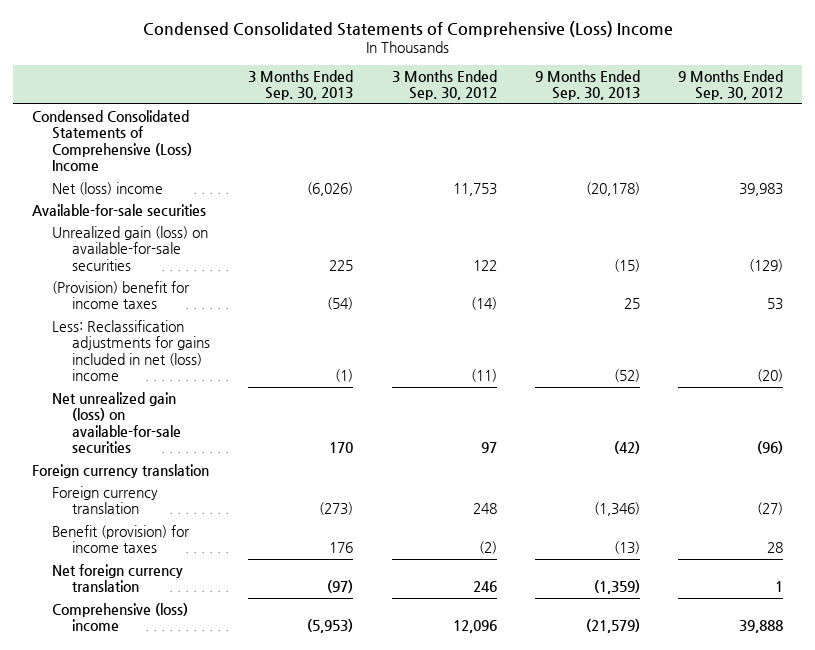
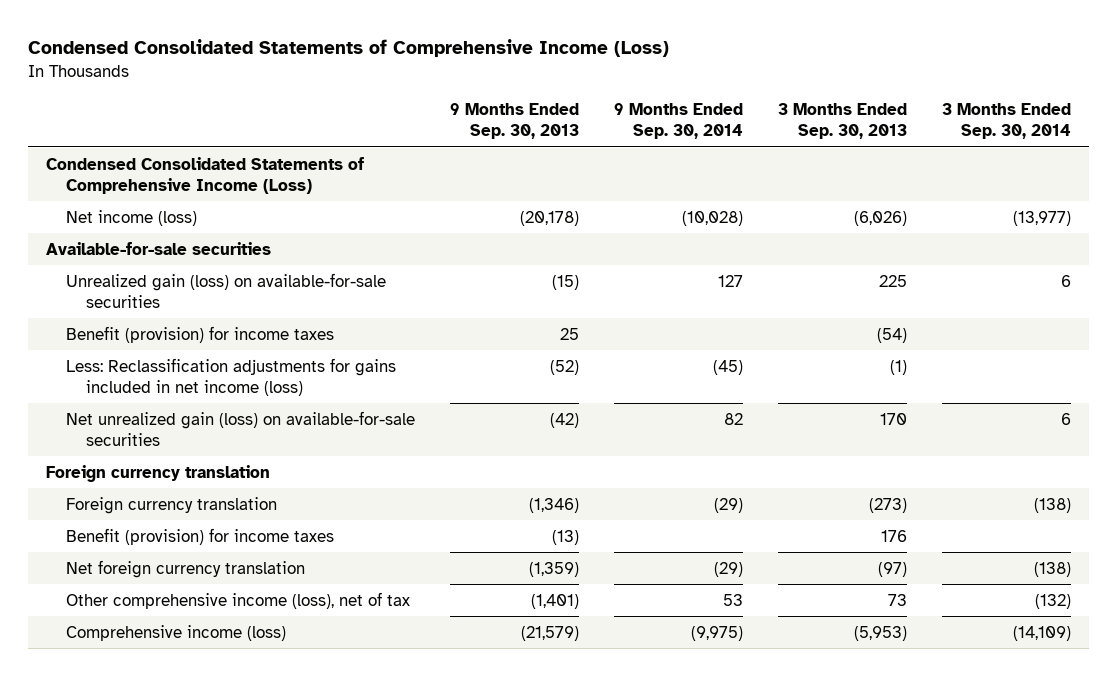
- Condensed Consolidated Statements of Comprehensive (Loss) Income
+ Condensed Consolidated Statements of Comprehensive Income (Loss)
- | 3 Months Ended Sep. 30, 2013 | 3 Months Ended Sep. 30, 2012 | 9 Months Ended Sep. 30, 2013 | 9 Months Ended Sep. 30, 2012
+ | 9 Months Ended Sep. 30, 2013 | 9 Months Ended Sep. 30, 2014 | 3 Months Ended Sep. 30, 2013 | 3 Months Ended Sep. 30, 2014
- Condensed Consolidated Statements of Comprehensive (Loss) Income
- Net (loss) income | (6,026) | 11,753 | (20,178) | 39,983
+ Condensed Consolidated Statements of Comprehensive Income (Loss)
+ Net income (loss) | (20,178) | (10,028) | (6,026) | (13,977)
- (Provision) benefit for income taxes | (54) | (14) | 25 | 53
- Less: Reclassification adjustments for gains included in net (loss) income | (1) | (11) | (52) | (20)
+ Benefit (provision) for income taxes | 25 | | (54) |
+ Less: Reclassification adjustments for gains included in net income (loss) | (52) | (45) | (1) |
- Comprehensive (loss) income | (5,953) | 12,096 | (21,579) | 39,888
+ Other comprehensive income (loss), net of tax | (1,401) | 53 | 73 | (132)
+ Comprehensive income (loss) | (21,579) | (9,975) | (5,953) | (14,109)

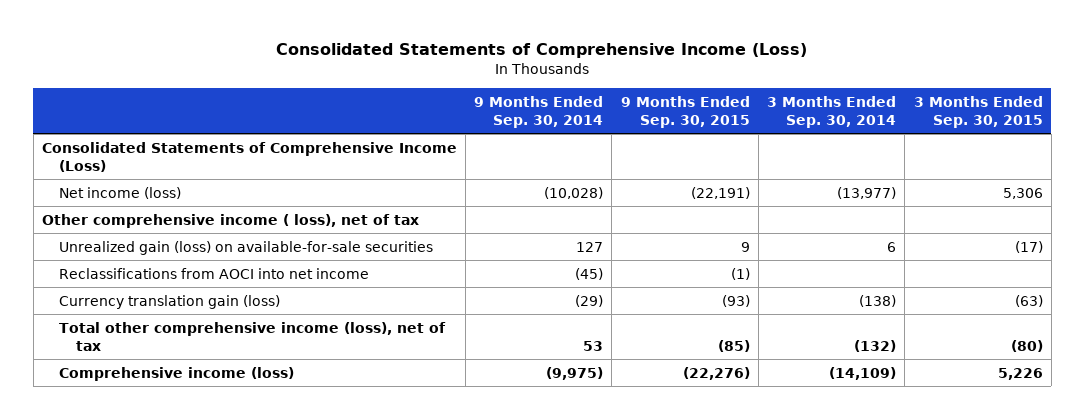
- Condensed Consolidated Statements of Comprehensive Income (Loss)
+ Consolidated Statements of Comprehensive Income (Loss)
- | 9 Months Ended Sep. 30, 2013 | 9 Months Ended Sep. 30, 2014 | 3 Months Ended Sep. 30, 2013 | 3 Months Ended Sep. 30, 2014
+ | 9 Months Ended Sep. 30, 2014 | 9 Months Ended Sep. 30, 2015 | 3 Months Ended Sep. 30, 2014 | 3 Months Ended Sep. 30, 2015
- Condensed Consolidated Statements of Comprehensive Income (Loss)
+ Consolidated Statements of Comprehensive Income (Loss)
- Available-for-sale securities
+ Other comprehensive income ( loss), net of tax
- Benefit (provision) for income taxes | 25 | | (54) |
- Less: Reclassification adjustments for gains included in net income (loss) | (52) | (45) | (1) |
- Net unrealized gain (loss) on available-for-sale securities | (42) | 82 | 170 | 6
- Foreign currency translation
- Foreign currency translation | (1,346) | (29) | (273) | (138)
- Benefit (provision) for income taxes | (13) | | 176 |
- Net foreign currency translation | (1,359) | (29) | (97) | (138)
- Other comprehensive income (loss), net of tax | (1,401) | 53 | 73 | (132)
+ Reclassifications from AOCI into net income | (45) | (1) | |
+ Currency translation gain (loss) | (29) | (93) | (138) | (63)
+ Total other comprehensive income (loss), net of tax | 53 | (85) | (132) | (80)

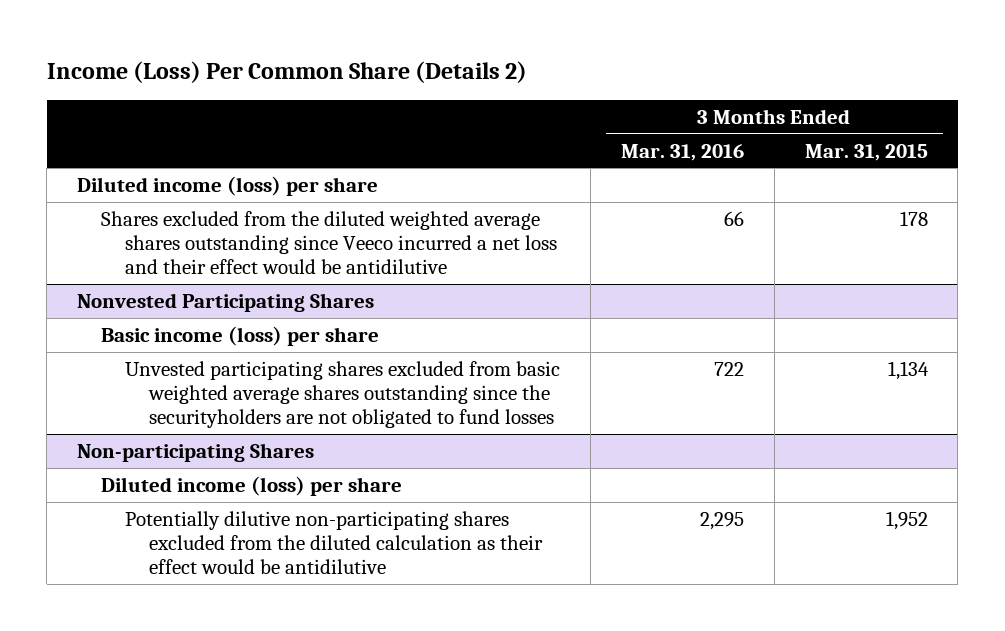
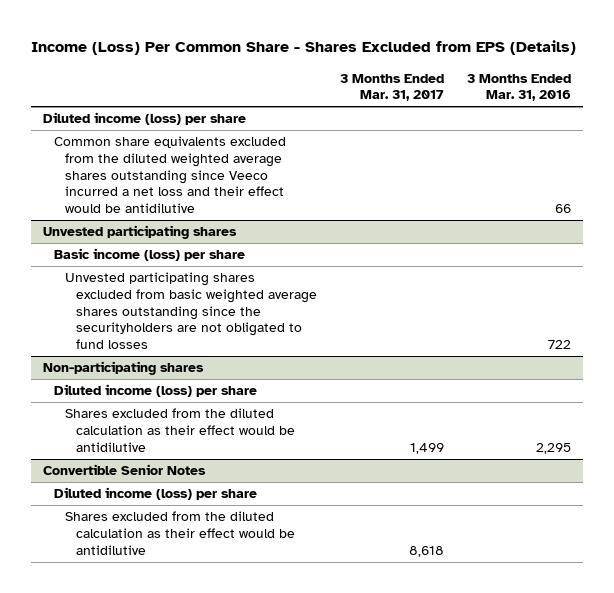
- Income (Loss) Per Common Share (Details 2)
+ Income (Loss) Per Common Share - Shares Excluded from EPS (Details)
- | 3 Months Ended Mar. 31, 2016 | 3 Months Ended Mar. 31, 2015
+ | 3 Months Ended Mar. 31, 2017 | 3 Months Ended Mar. 31, 2016
- Shares excluded from the diluted weighted average shares outstanding since Veeco incurred a net loss and their effect would be antidilutive | 66 | 178
- Nonvested Participating Shares
+ Common share equivalents excluded from the diluted weighted average shares outstanding since Veeco incurred a net loss and their effect would be antidilutive | | 66
+ Unvested participating shares
- Non-participating Shares
+ Non-participating shares
- Potentially dilutive non-participating shares excluded from the diluted calculation as their effect would be antidilutive | 2,295 | 1,952
+ Shares excluded from the diluted calculation as their effect would be antidilutive | 1,499 | 2,295
+ Convertible Senior Notes
+ Diluted income (loss) per share
+ Shares excluded from the diluted calculation as their effect would be antidilutive | 8,618 |

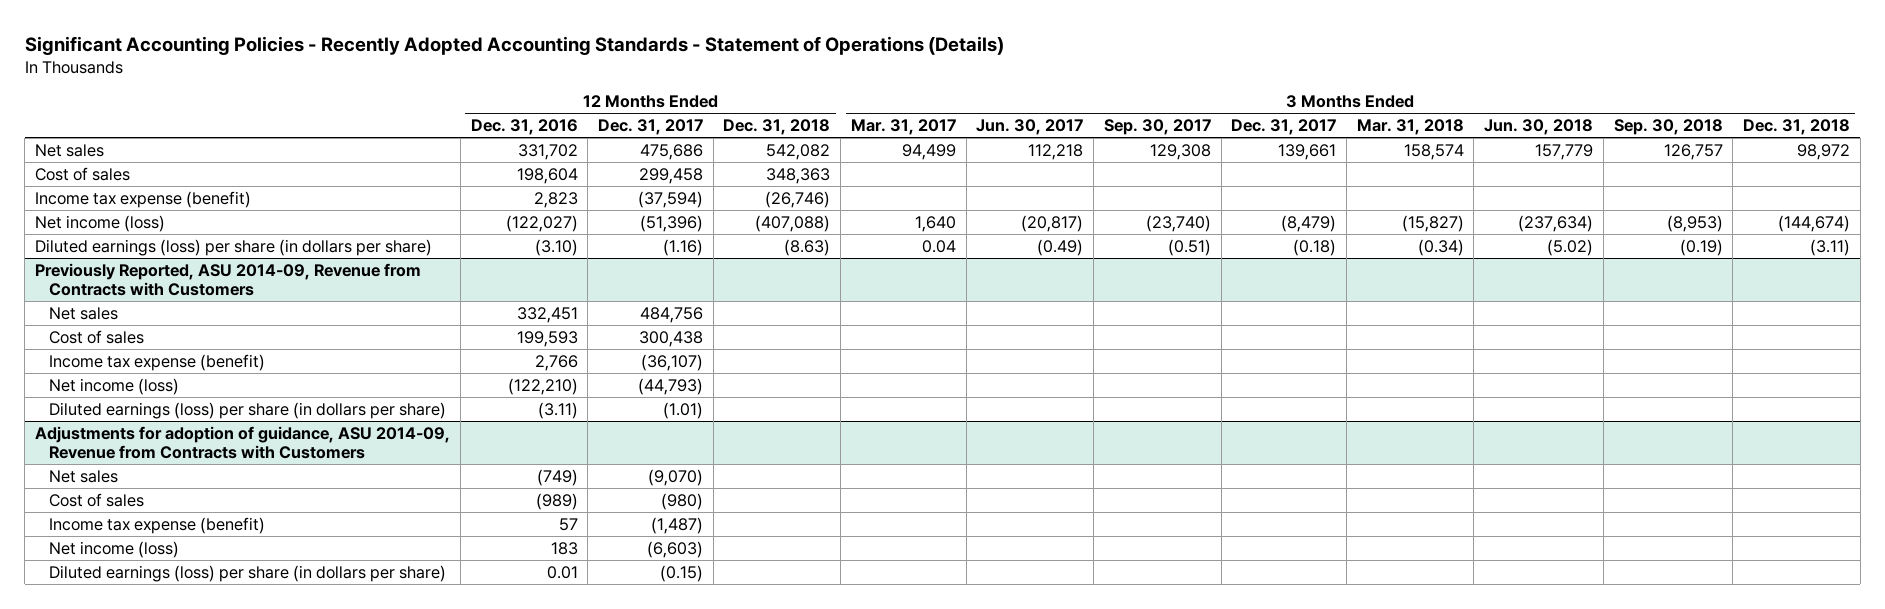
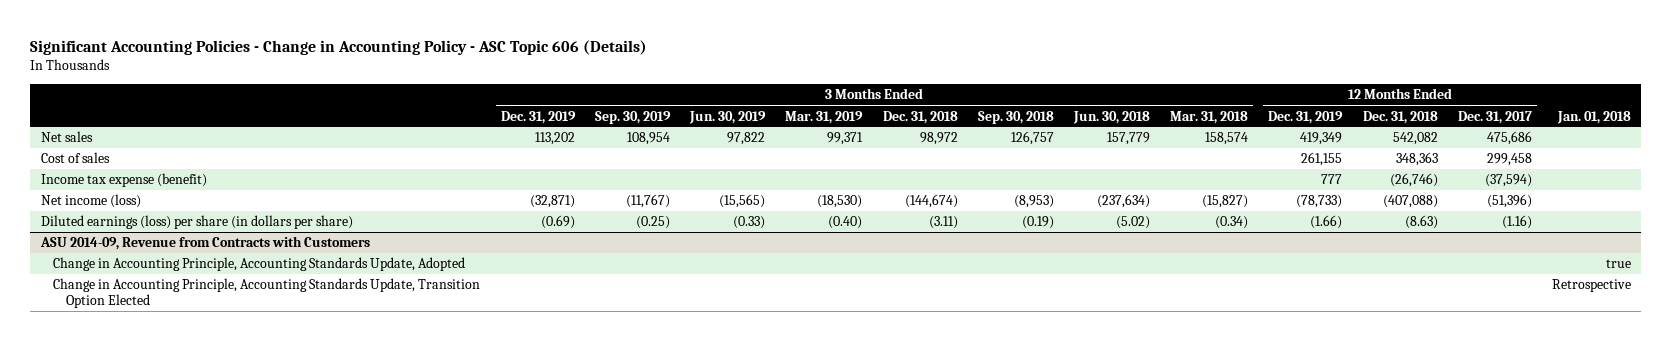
- Significant Accounting Policies - Recently Adopted Accounting Standards - Statement of Operations (Details)
+ Significant Accounting Policies - Change in Accounting Policy - ASC Topic 606 (Details)
- | 12 Months Ended Dec. 31, 2016 | 12 Months Ended Dec. 31, 2017 | 12 Months Ended Dec. 31, 2018 | 3 Months Ended Mar. 31, 2017 | 3 Months Ended Jun. 30, 2017 | 3 Months Ended Sep. 30, 2017 | 3 Months Ended Dec. 31, 2017 | 3 Months Ended Mar. 31, 2018 | 3 Months Ended Jun. 30, 2018 | 3 Months Ended Sep. 30, 2018 | 3 Months Ended Dec. 31, 2018
+ | 3 Months Ended Dec. 31, 2019 | 3 Months Ended Sep. 30, 2019 | 3 Months Ended Jun. 30, 2019 | 3 Months Ended Mar. 31, 2019 | 3 Months Ended Dec. 31, 2018 | 3 Months Ended Sep. 30, 2018 | 3 Months Ended Jun. 30, 2018 | 3 Months Ended Mar. 31, 2018 | 12 Months Ended Dec. 31, 2019 | 12 Months Ended Dec. 31, 2018 | 12 Months Ended Dec. 31, 2017 | Jan. 01, 2018
- Previously Reported, ASU 2014-09, Revenue from Contracts with Customers
- Net sales | 332,451 | 484,756 | | | | | | | | |
- Cost of sales | 199,593 | 300,438 | | | | | | | | |
- Income tax expense (benefit) | 2,766 | (36,107) | | | | | | | | |
- Net income (loss) | (122,210) | (44,793) | | | | | | | | |
- Diluted earnings (loss) per share (in dollars per share) | (3.11) | (1.01) | | | | | | | | |
- Adjustments for adoption of guidance, ASU 2014-09, Revenue from Contracts with Customers
- Net sales | (749) | (9,070) | | | | | | | | |
- Cost of sales | (989) | (980) | | | | | | | | |
- Income tax expense (benefit) | 57 | (1,487) | | | | | | | | |
- Net income (loss) | 183 | (6,603) | | | | | | | | |
- Diluted earnings (loss) per share (in dollars per share) | 0.01 | (0.15) | | | | | | | | |
+ ASU 2014-09, Revenue from Contracts with Customers
+ Change in Accounting Principle, Accounting Standards Update, Adopted | | | | | | | | | | | | true
+ Change in Accounting Principle, Accounting Standards Update, Transition Option Elected | | | | | | | | | | | | Retrospective

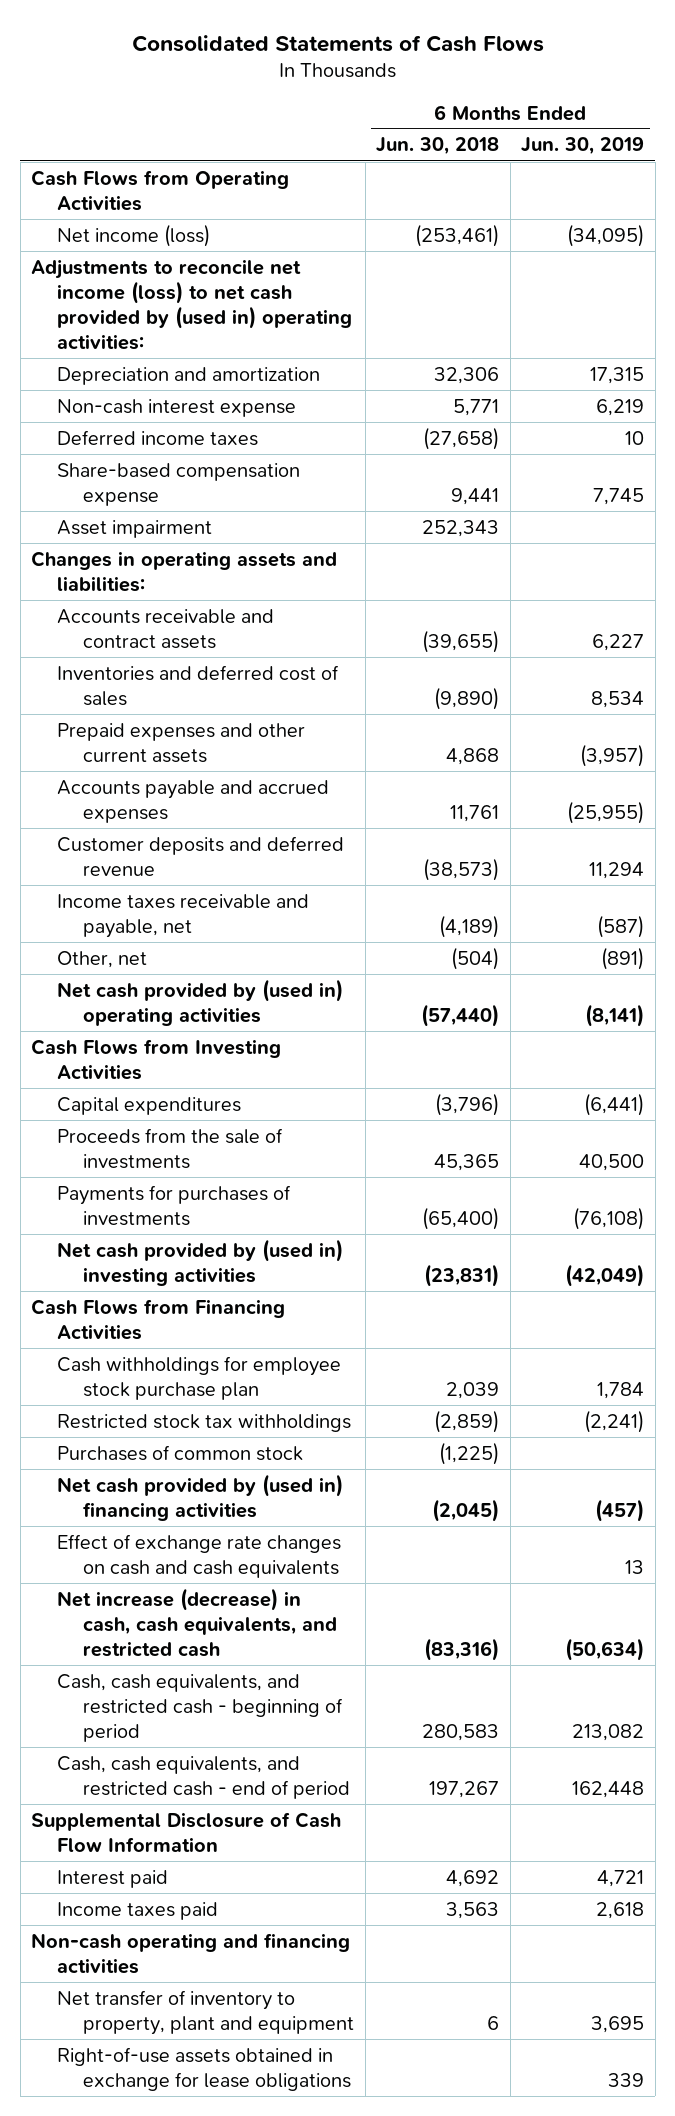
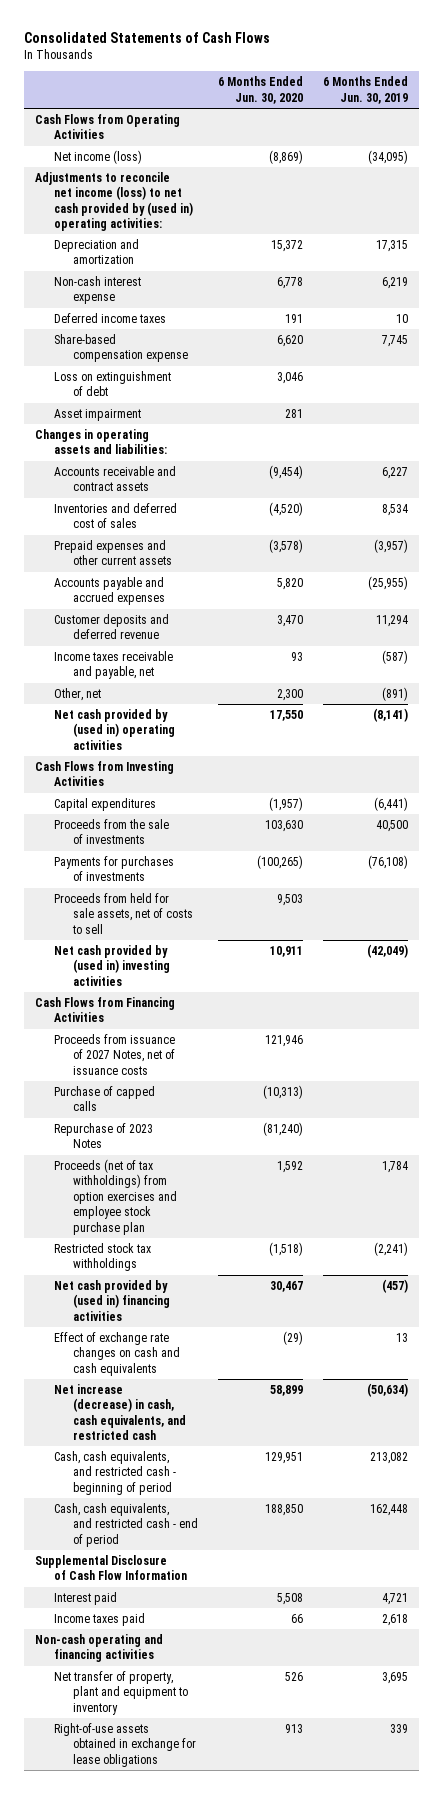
- | 6 Months Ended Jun. 30, 2018 | 6 Months Ended Jun. 30, 2019
+ | 6 Months Ended Jun. 30, 2020 | 6 Months Ended Jun. 30, 2019
+ Loss on extinguishment of debt | 3,046 |
+ Proceeds from held for sale assets, net of costs to sell | 9,503 |
- Cash withholdings for employee stock purchase plan | 2,039 | 1,784
+ Proceeds from issuance of 2027 Notes, net of issuance costs | 121,946 |
+ Purchase of capped calls | (10,313) |
+ Repurchase of 2023 Notes | (81,240) |
+ Proceeds (net of tax withholdings) from option exercises and employee stock purchase plan | 1,592 | 1,784
- Purchases of common stock | (1,225) |
- Net transfer of inventory to property, plant and equipment | 6 | 3,695
+ Net transfer of property, plant and equipment to inventory | 526 | 3,695

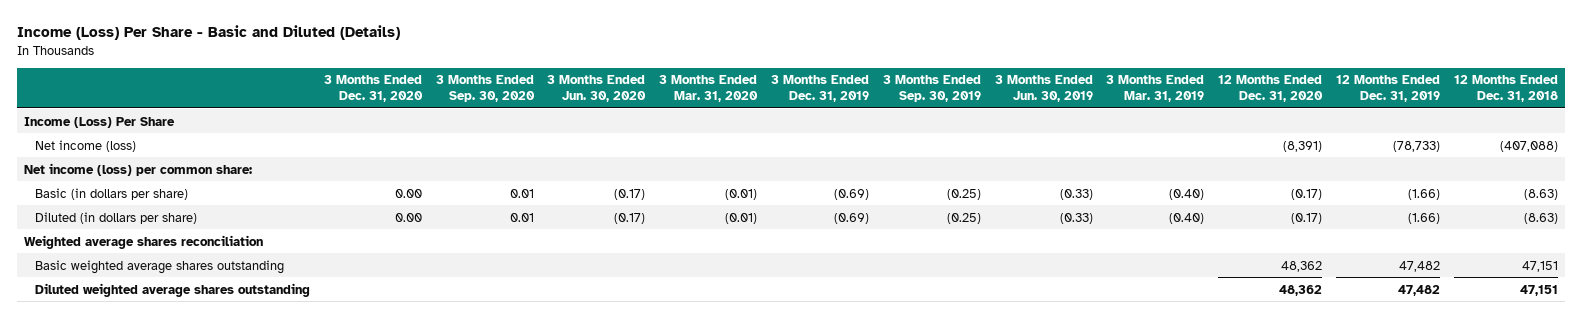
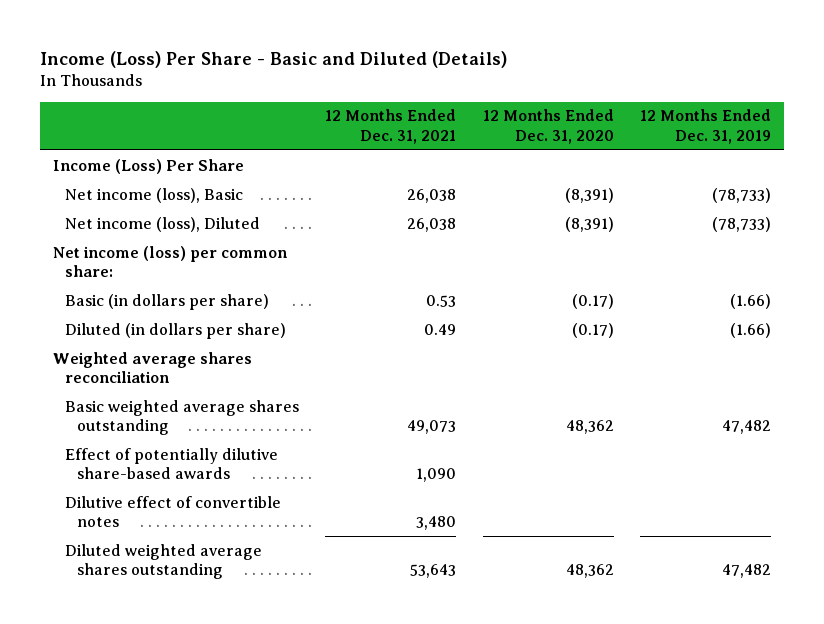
- | 3 Months Ended Dec. 31, 2020 | 3 Months Ended Sep. 30, 2020 | 3 Months Ended Jun. 30, 2020 | 3 Months Ended Mar. 31, 2020 | 3 Months Ended Dec. 31, 2019 | 3 Months Ended Sep. 30, 2019 | 3 Months Ended Jun. 30, 2019 | 3 Months Ended Mar. 31, 2019 | 12 Months Ended Dec. 31, 2020 | 12 Months Ended Dec. 31, 2019 | 12 Months Ended Dec. 31, 2018
+ | 12 Months Ended Dec. 31, 2021 | 12 Months Ended Dec. 31, 2020 | 12 Months Ended Dec. 31, 2019
- Net income (loss) | | | | | | | | | (8,391) | (78,733) | (407,088)
+ Net income (loss), Basic | 26,038 | (8,391) | (78,733)
+ Net income (loss), Diluted | 26,038 | (8,391) | (78,733)
+ Effect of potentially dilutive share-based awards | 1,090 | |
+ Dilutive effect of convertible notes | 3,480 | |

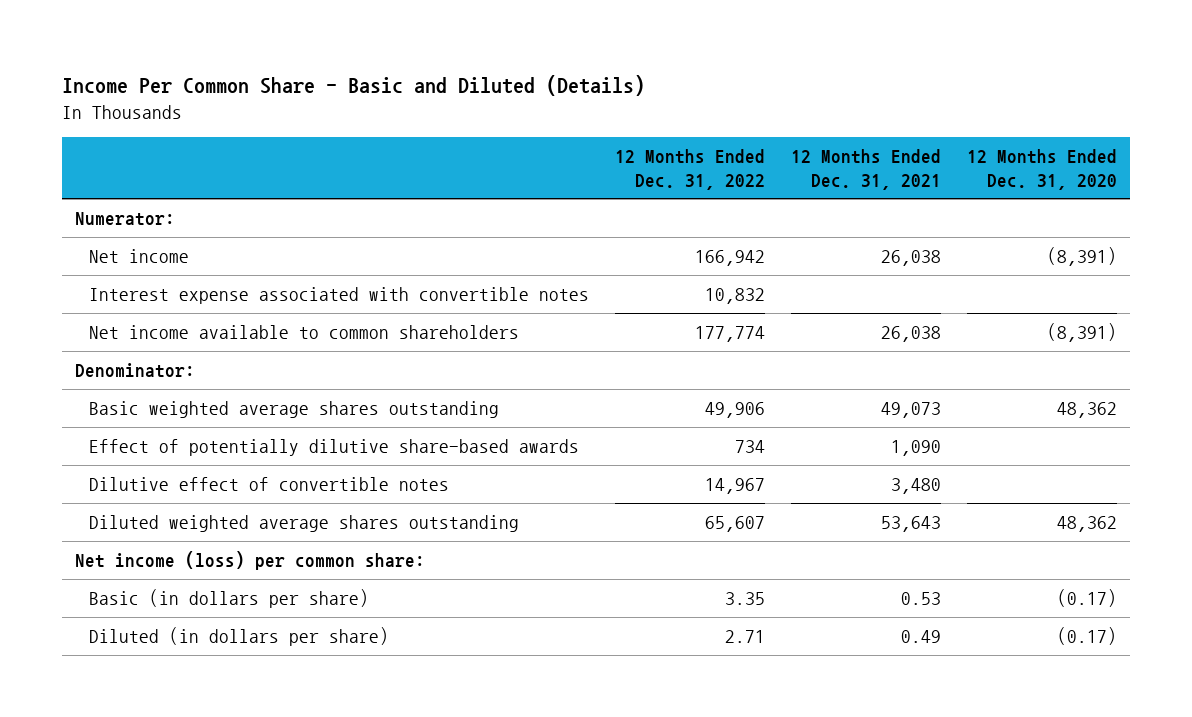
- Income (Loss) Per Share - Basic and Diluted (Details)
+ Income Per Common Share - Basic and Diluted (Details)
- | 12 Months Ended Dec. 31, 2021 | 12 Months Ended Dec. 31, 2020 | 12 Months Ended Dec. 31, 2019
+ | 12 Months Ended Dec. 31, 2022 | 12 Months Ended Dec. 31, 2021 | 12 Months Ended Dec. 31, 2020
- Income (Loss) Per Share
- Net income (loss), Basic | 26,038 | (8,391) | (78,733)
- Net income (loss), Diluted | 26,038 | (8,391) | (78,733)
- Weighted average shares reconciliation
+ Numerator:
+ Net income | 166,942 | 26,038 | (8,391)
+ Interest expense associated with convertible notes | 10,832 | |
+ Net income available to common shareholders | 177,774 | 26,038 | (8,391)
+ Denominator:
moved down: Net income (loss) per common share:
moved down: Basic (in dollars per share) | 3.35 | 0.53 | (0.17)
moved down: Diluted (in dollars per share) | 2.71 | 0.49 | (0.17)

